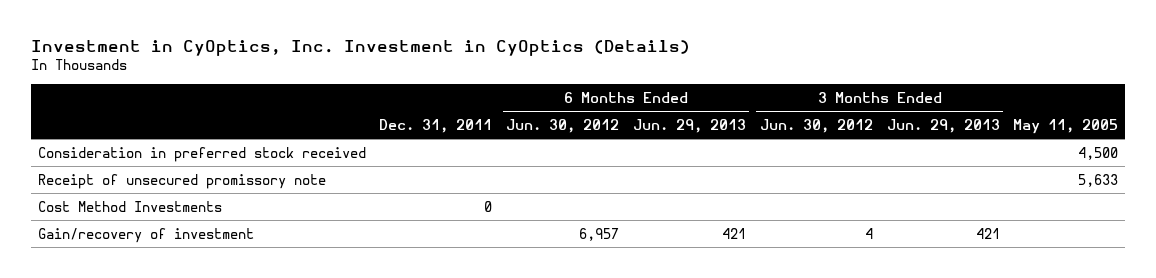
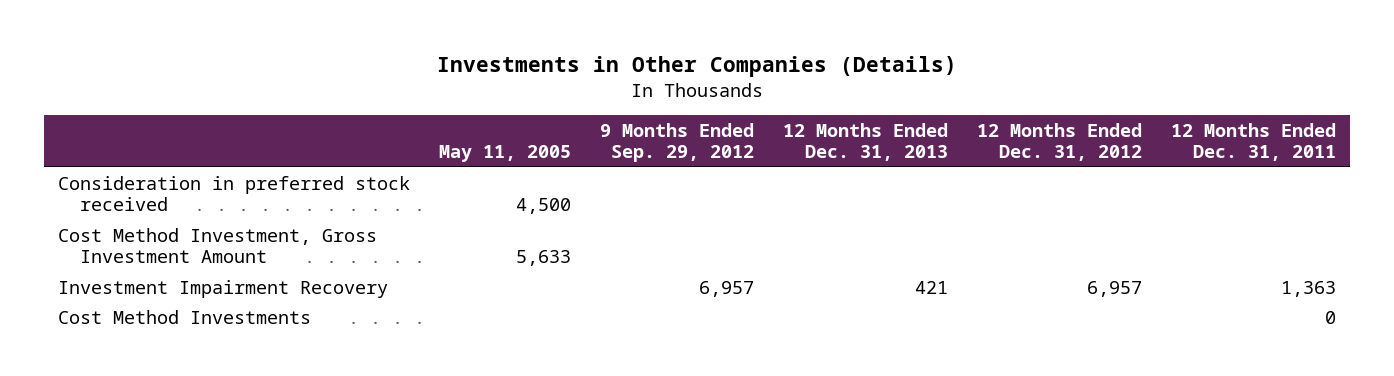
- Investment in CyOptics, Inc. Investment in CyOptics (Details)
+ Investments in Other Companies (Details)
- | Dec. 31, 2011 | 6 Months Ended Jun. 30, 2012 | 6 Months Ended Jun. 29, 2013 | 3 Months Ended Jun. 30, 2012 | 3 Months Ended Jun. 29, 2013 | May 11, 2005
+ | May 11, 2005 | 9 Months Ended Sep. 29, 2012 | 12 Months Ended Dec. 31, 2013 | 12 Months Ended Dec. 31, 2012 | 12 Months Ended Dec. 31, 2011
- Receipt of unsecured promissory note | | | | | | 5,633
+ Cost Method Investment, Gross Investment Amount | 5,633 | | | |
+ Investment Impairment Recovery | | 6,957 | 421 | 6,957 | 1,363
- Gain/recovery of investment | | 6,957 | 421 | 4 | 421 |

